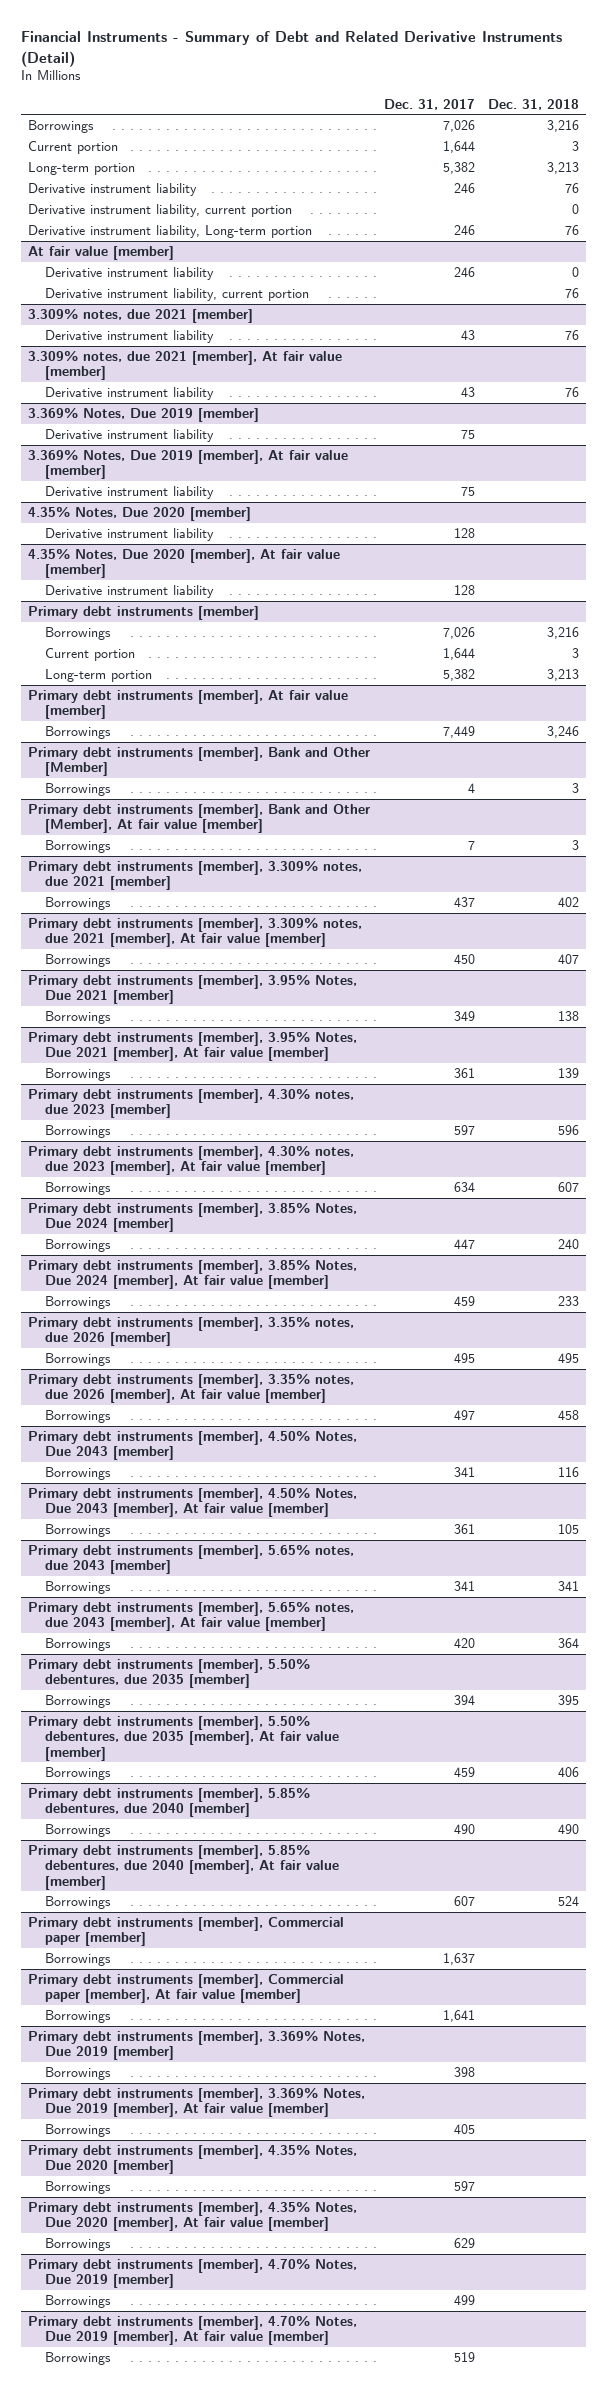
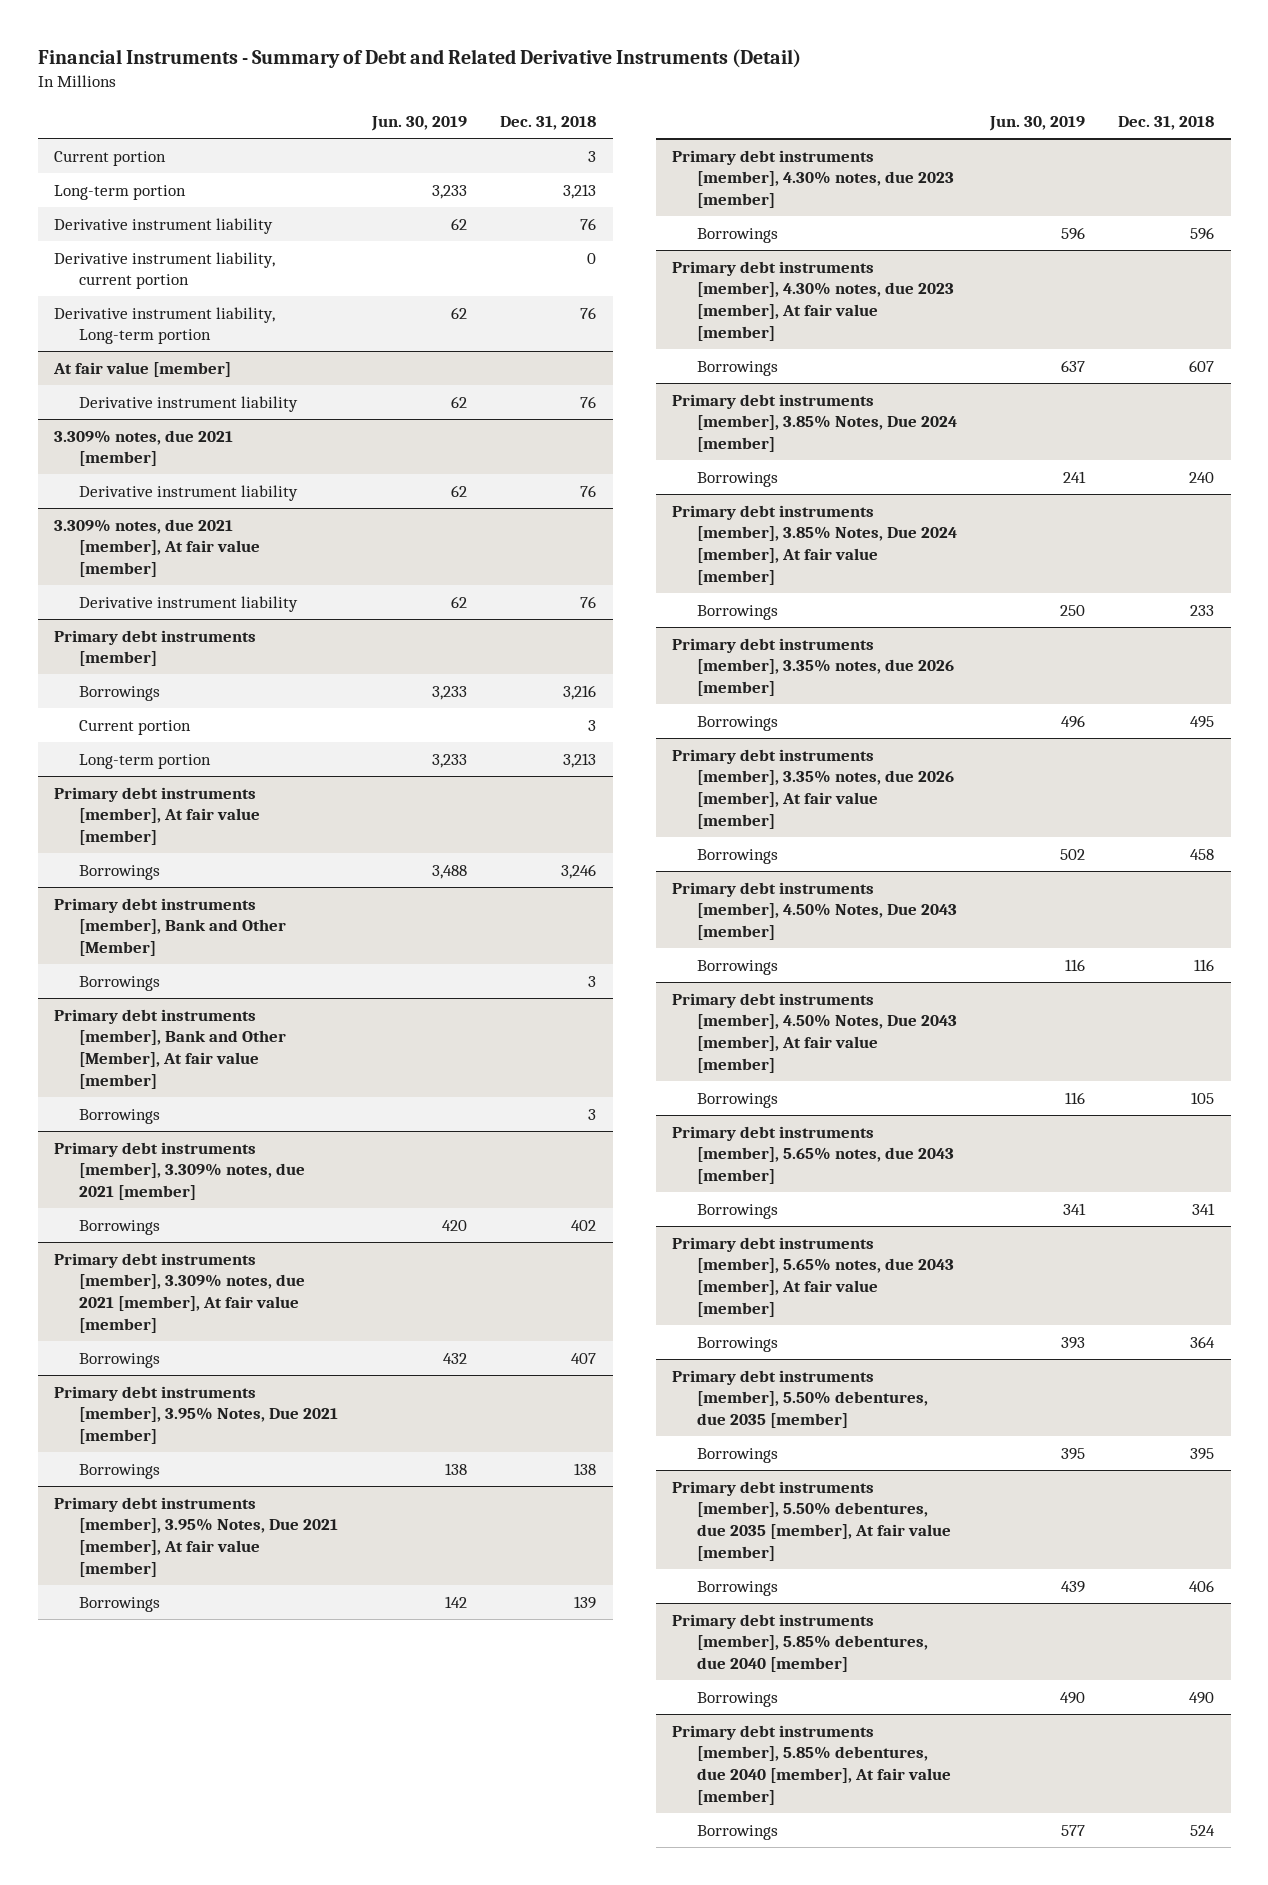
- | Dec. 31, 2017 | Dec. 31, 2018
+ | Jun. 30, 2019 | Dec. 31, 2018
- Borrowings | 7,026 | 3,216
@ At fair value [member]
- Derivative instrument liability | 246 | 0
- Derivative instrument liability, current portion | | 76
+ Derivative instrument liability | 62 | 76
- 3.369% Notes, Due 2019 [member]
- Derivative instrument liability | 75 |
- 3.369% Notes, Due 2019 [member], At fair value [member]
- Derivative instrument liability | 75 |
- 4.35% Notes, Due 2020 [member]
- Derivative instrument liability | 128 |
- 4.35% Notes, Due 2020 [member], At fair value [member]
- Derivative instrument liability | 128 |
- Primary debt instruments [member], Commercial paper [member]
- Borrowings | 1,637 |
- Primary debt instruments [member], Commercial paper [member], At fair value [member]
- Borrowings | 1,641 |
- Primary debt instruments [member], 3.369% Notes, Due 2019 [member]
- Borrowings | 398 |
- Primary debt instruments [member], 3.369% Notes, Due 2019 [member], At fair value [member]
- Borrowings | 405 |
- Primary debt instruments [member], 4.35% Notes, Due 2020 [member]
- Borrowings | 597 |
- Primary debt instruments [member], 4.35% Notes, Due 2020 [member], At fair value [member]
- Borrowings | 629 |
- Primary debt instruments [member], 4.70% Notes, Due 2019 [member]
- Borrowings | 499 |
- Primary debt instruments [member], 4.70% Notes, Due 2019 [member], At fair value [member]
- Borrowings | 519 |

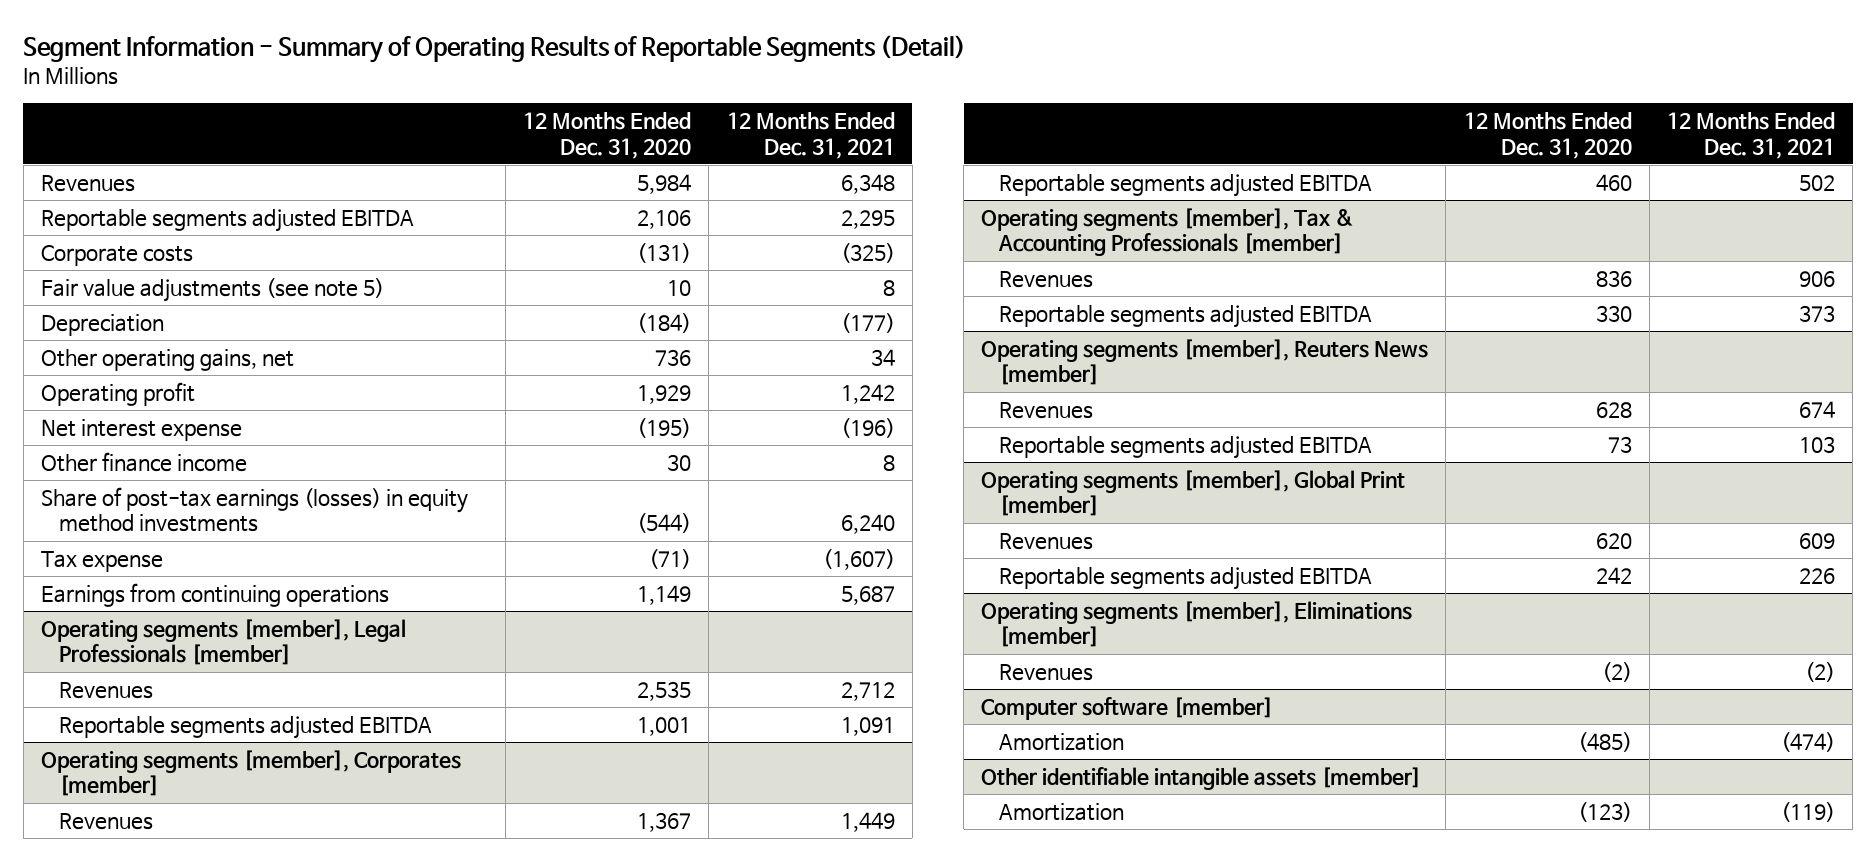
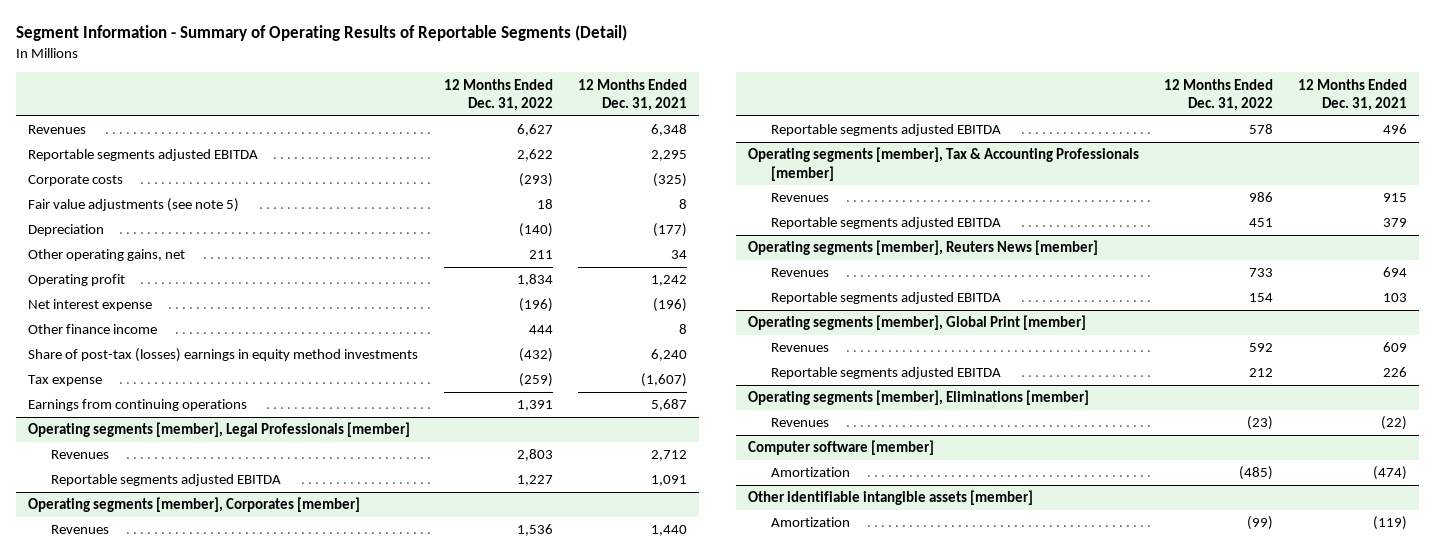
- | 12 Months Ended Dec. 31, 2020 | 12 Months Ended Dec. 31, 2021
+ | 12 Months Ended Dec. 31, 2022 | 12 Months Ended Dec. 31, 2021
- Share of post-tax earnings (losses) in equity method investments | (544) | 6,240
+ Share of post-tax (losses) earnings in equity method investments | (432) | 6,240
@ Operating segments [member], Corporates [member]
- Revenues | 1,367 | 1,449
- Reportable segments adjusted EBITDA | 460 | 502
+ Revenues | 1,536 | 1,440
+ Reportable segments adjusted EBITDA | 578 | 496
@ Operating segments [member], Tax & Accounting Professionals [member]
- Revenues | 836 | 906
- Reportable segments adjusted EBITDA | 330 | 373
+ Revenues | 986 | 915
+ Reportable segments adjusted EBITDA | 451 | 379
@ Operating segments [member], Reuters News [member]
- Revenues | 628 | 674
+ Revenues | 733 | 694
@ Operating segments [member], Eliminations [member]
- Revenues | (2) | (2)
+ Revenues | (23) | (22)

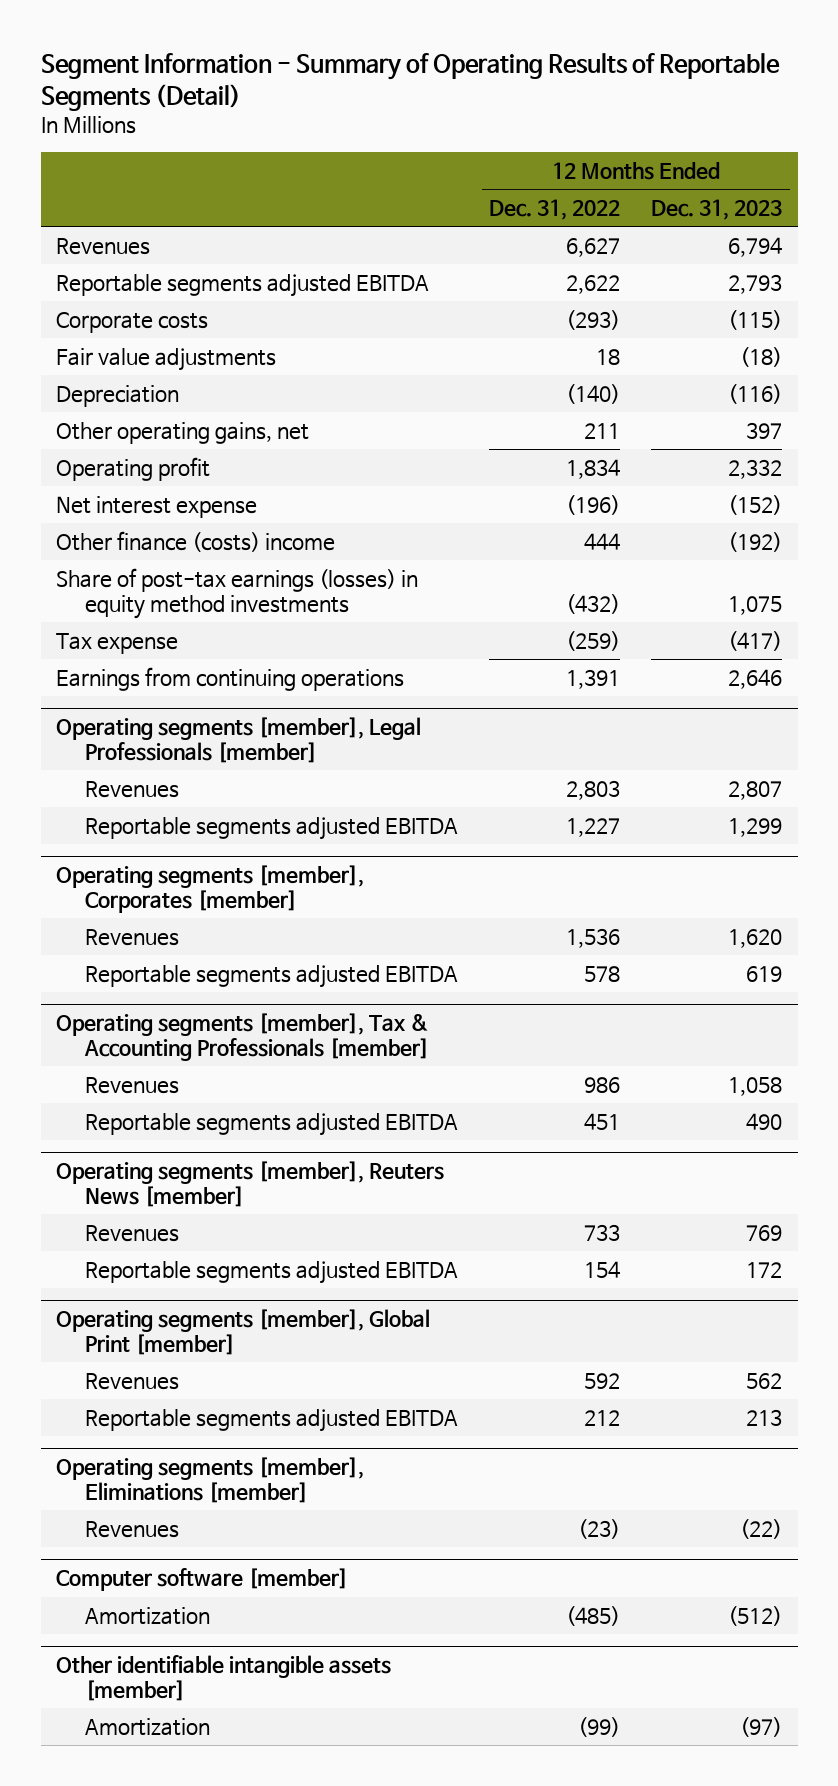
- | 12 Months Ended Dec. 31, 2022 | 12 Months Ended Dec. 31, 2021
+ | 12 Months Ended Dec. 31, 2022 | 12 Months Ended Dec. 31, 2023
- Fair value adjustments (see note 5) | 18 | 8
+ Fair value adjustments | 18 | (18)
- Other finance income | 444 | 8
- Share of post-tax (losses) earnings in equity method investments | (432) | 6,240
+ Other finance (costs) income | 444 | (192)
+ Share of post-tax earnings (losses) in equity method investments | (432) | 1,075

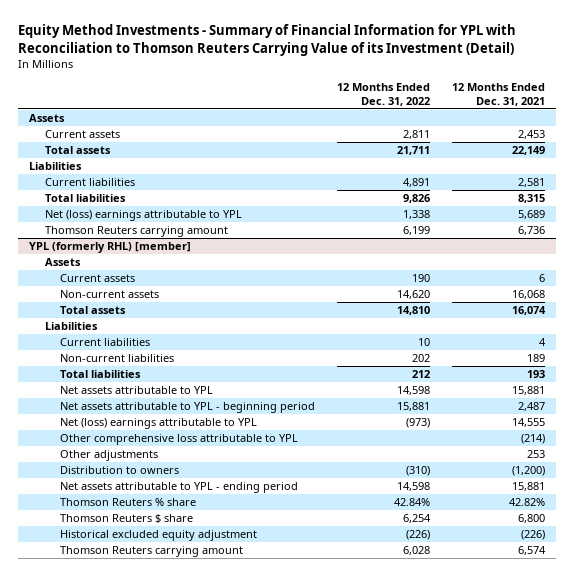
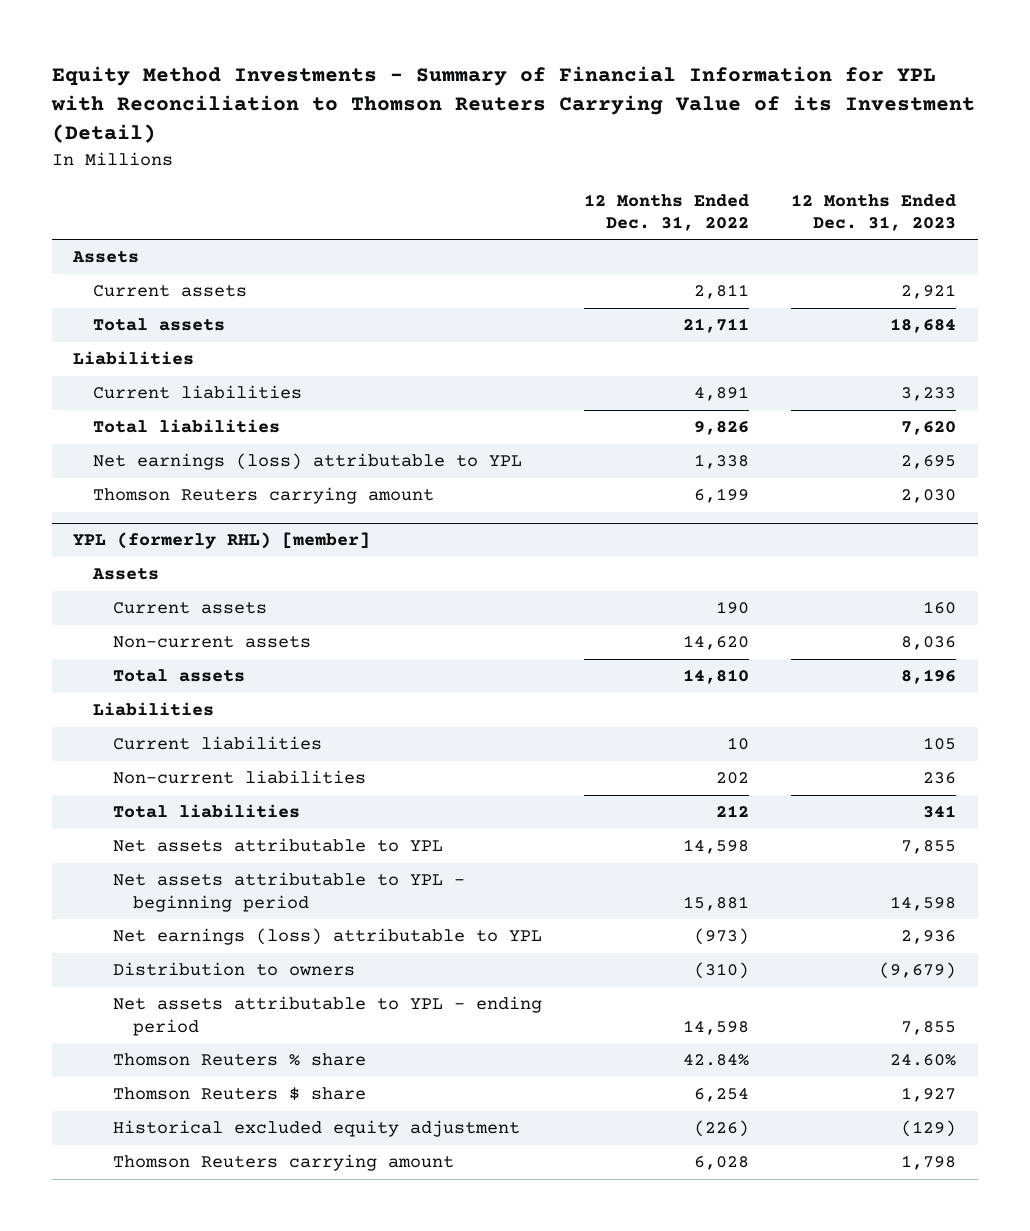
- | 12 Months Ended Dec. 31, 2022 | 12 Months Ended Dec. 31, 2021
+ | 12 Months Ended Dec. 31, 2022 | 12 Months Ended Dec. 31, 2023
- Net (loss) earnings attributable to YPL | 1,338 | 5,689
+ Net earnings (loss) attributable to YPL | 1,338 | 2,695
@ YPL (formerly RHL) [member]
- Net (loss) earnings attributable to YPL | (973) | 14,555
- Other comprehensive loss attributable to YPL | | (214)
- Other adjustments | | 253
+ Net earnings (loss) attributable to YPL | (973) | 2,936

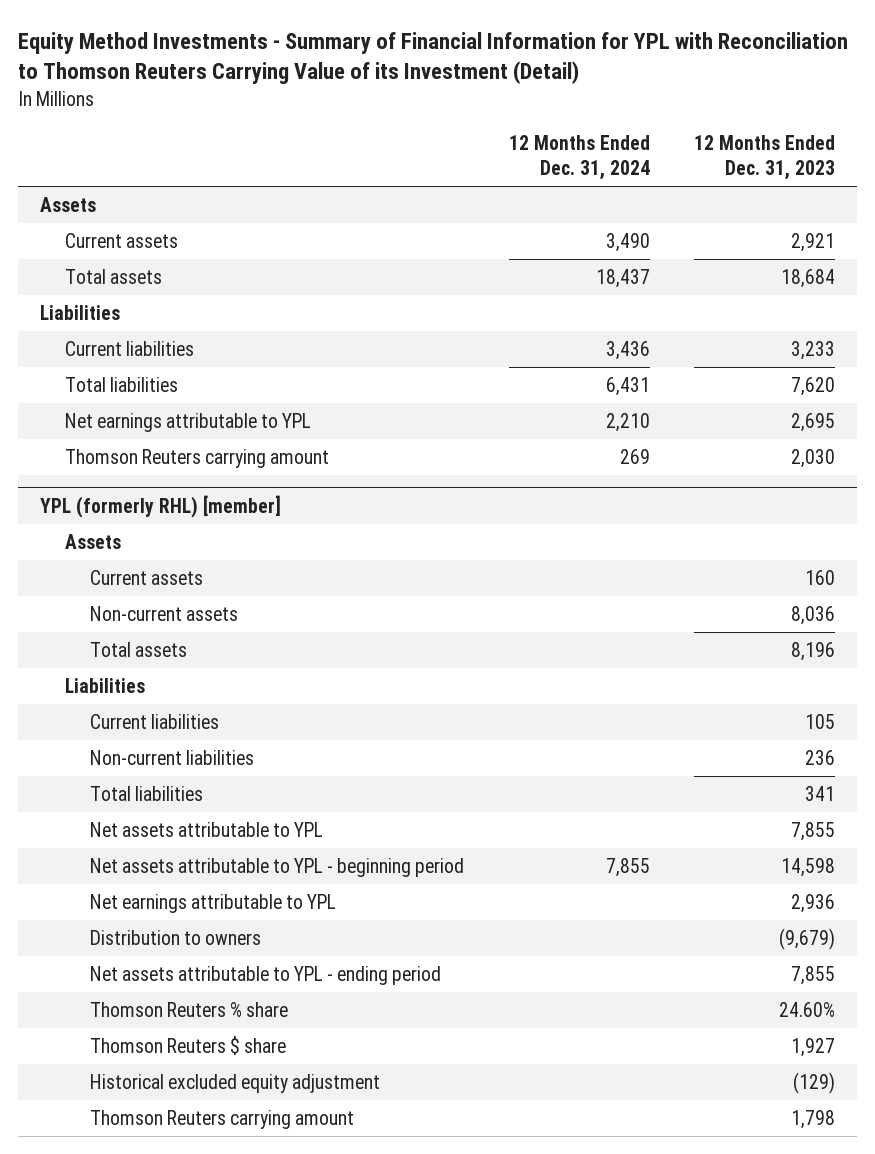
- | 12 Months Ended Dec. 31, 2022 | 12 Months Ended Dec. 31, 2023
+ | 12 Months Ended Dec. 31, 2024 | 12 Months Ended Dec. 31, 2023
- Net earnings (loss) attributable to YPL | 1,338 | 2,695
+ Net earnings attributable to YPL | 2,210 | 2,695
@ YPL (formerly RHL) [member]
- Net earnings (loss) attributable to YPL | (973) | 2,936
+ Net earnings attributable to YPL | | 2,936

